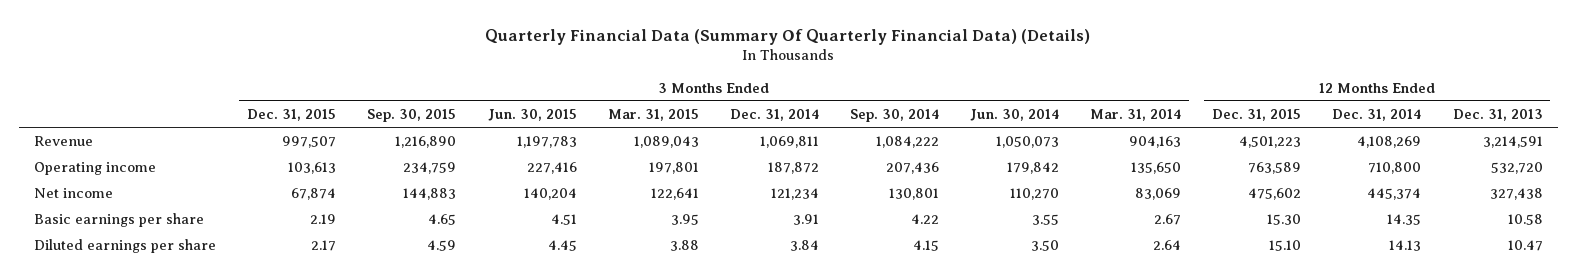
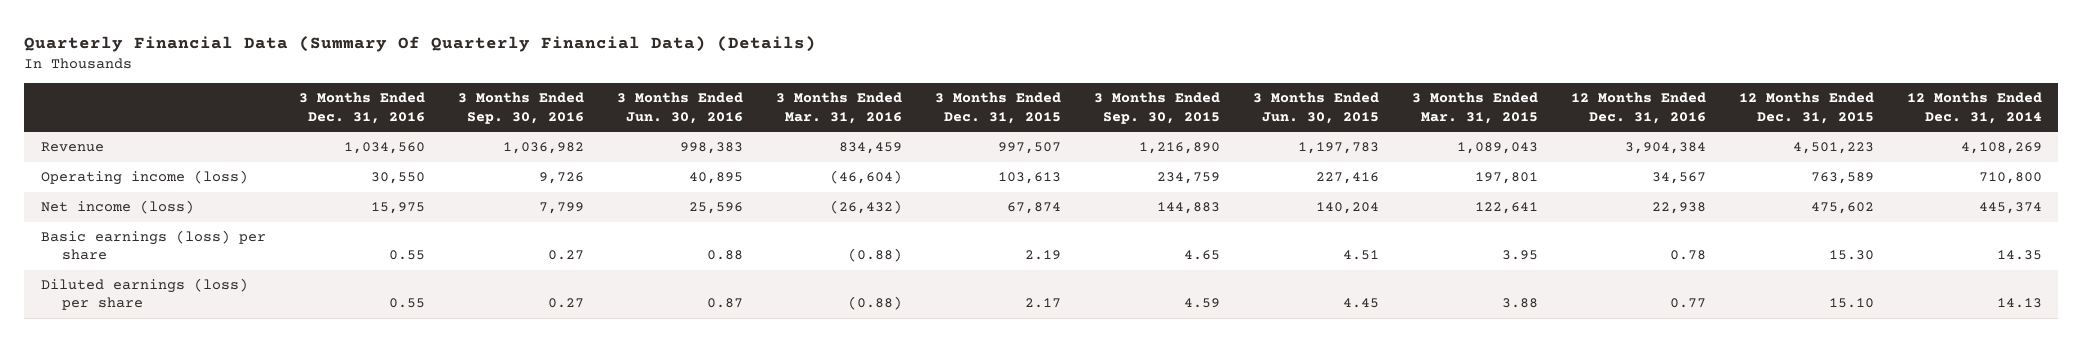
- | 3 Months Ended Dec. 31, 2015 | 3 Months Ended Sep. 30, 2015 | 3 Months Ended Jun. 30, 2015 | 3 Months Ended Mar. 31, 2015 | 3 Months Ended Dec. 31, 2014 | 3 Months Ended Sep. 30, 2014 | 3 Months Ended Jun. 30, 2014 | 3 Months Ended Mar. 31, 2014 | 12 Months Ended Dec. 31, 2015 | 12 Months Ended Dec. 31, 2014 | 12 Months Ended Dec. 31, 2013
+ | 3 Months Ended Dec. 31, 2016 | 3 Months Ended Sep. 30, 2016 | 3 Months Ended Jun. 30, 2016 | 3 Months Ended Mar. 31, 2016 | 3 Months Ended Dec. 31, 2015 | 3 Months Ended Sep. 30, 2015 | 3 Months Ended Jun. 30, 2015 | 3 Months Ended Mar. 31, 2015 | 12 Months Ended Dec. 31, 2016 | 12 Months Ended Dec. 31, 2015 | 12 Months Ended Dec. 31, 2014
- Operating income | 103,613 | 234,759 | 227,416 | 197,801 | 187,872 | 207,436 | 179,842 | 135,650 | 763,589 | 710,800 | 532,720
- Net income | 67,874 | 144,883 | 140,204 | 122,641 | 121,234 | 130,801 | 110,270 | 83,069 | 475,602 | 445,374 | 327,438
- Basic earnings per share | 2.19 | 4.65 | 4.51 | 3.95 | 3.91 | 4.22 | 3.55 | 2.67 | 15.30 | 14.35 | 10.58
- Diluted earnings per share | 2.17 | 4.59 | 4.45 | 3.88 | 3.84 | 4.15 | 3.50 | 2.64 | 15.10 | 14.13 | 10.47
+ Operating income (loss) | 30,550 | 9,726 | 40,895 | (46,604) | 103,613 | 234,759 | 227,416 | 197,801 | 34,567 | 763,589 | 710,800
+ Net income (loss) | 15,975 | 7,799 | 25,596 | (26,432) | 67,874 | 144,883 | 140,204 | 122,641 | 22,938 | 475,602 | 445,374
+ Basic earnings (loss) per share | 0.55 | 0.27 | 0.88 | (0.88) | 2.19 | 4.65 | 4.51 | 3.95 | 0.78 | 15.30 | 14.35
+ Diluted earnings (loss) per share | 0.55 | 0.27 | 0.87 | (0.88) | 2.17 | 4.59 | 4.45 | 3.88 | 0.77 | 15.10 | 14.13

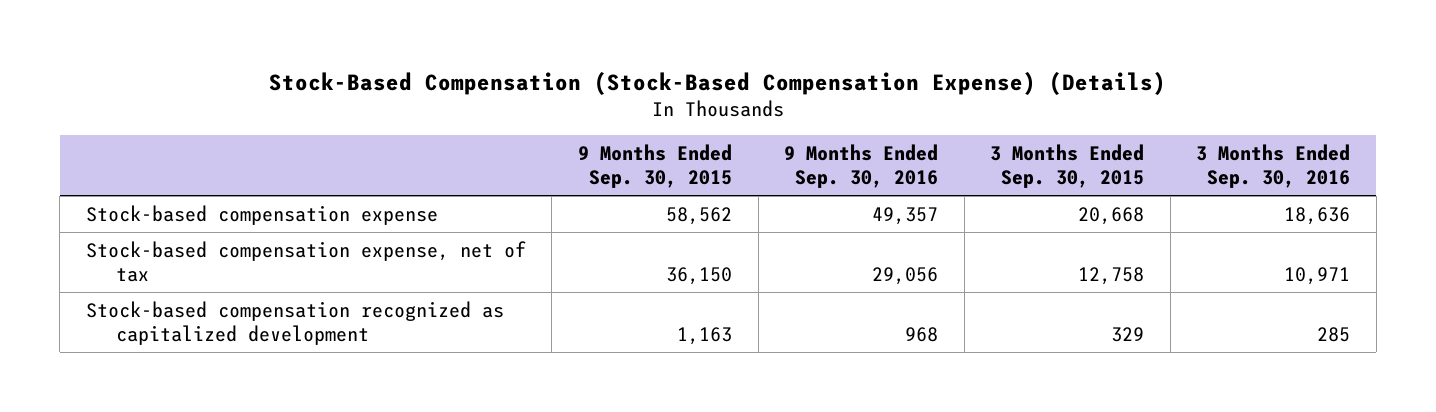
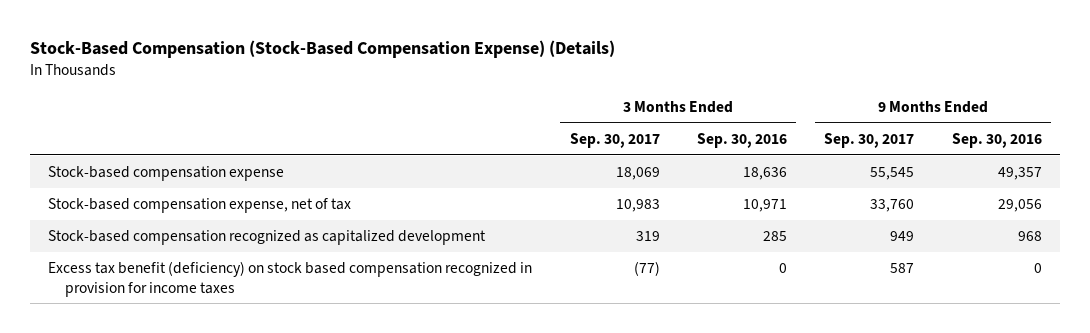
- | 9 Months Ended Sep. 30, 2015 | 9 Months Ended Sep. 30, 2016 | 3 Months Ended Sep. 30, 2015 | 3 Months Ended Sep. 30, 2016
+ | 3 Months Ended Sep. 30, 2017 | 3 Months Ended Sep. 30, 2016 | 9 Months Ended Sep. 30, 2017 | 9 Months Ended Sep. 30, 2016
+ Excess tax benefit (deficiency) on stock based compensation recognized in provision for income taxes | (77) | 0 | 587 | 0

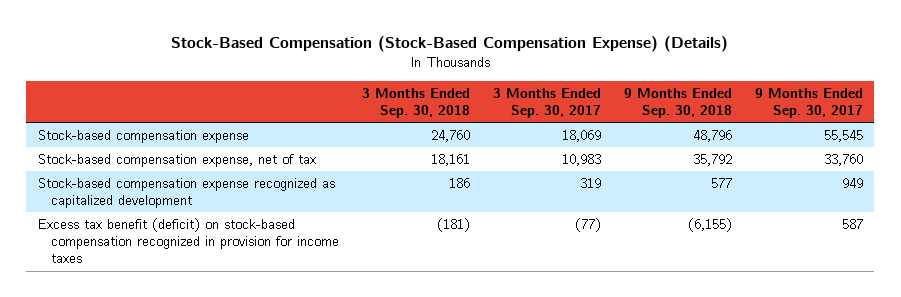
- | 3 Months Ended Sep. 30, 2017 | 3 Months Ended Sep. 30, 2016 | 9 Months Ended Sep. 30, 2017 | 9 Months Ended Sep. 30, 2016
+ | 3 Months Ended Sep. 30, 2018 | 3 Months Ended Sep. 30, 2017 | 9 Months Ended Sep. 30, 2018 | 9 Months Ended Sep. 30, 2017
- Stock-based compensation recognized as capitalized development | 319 | 285 | 949 | 968
- Excess tax benefit (deficiency) on stock based compensation recognized in provision for income taxes | (77) | 0 | 587 | 0
+ Stock-based compensation expense recognized as capitalized development | 186 | 319 | 577 | 949
+ Excess tax benefit (deficit) on stock-based compensation recognized in provision for income taxes | (181) | (77) | (6,155) | 587

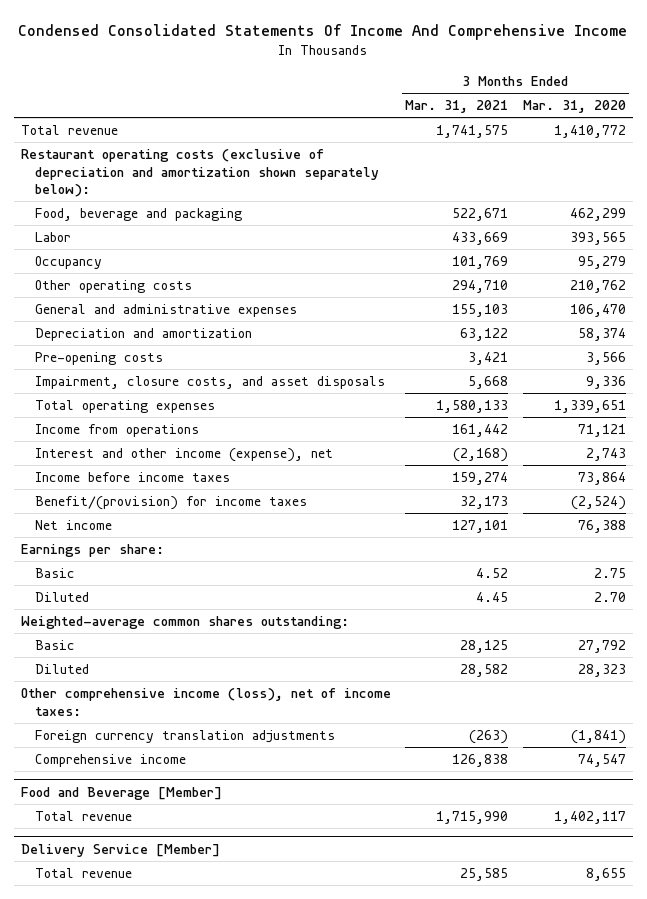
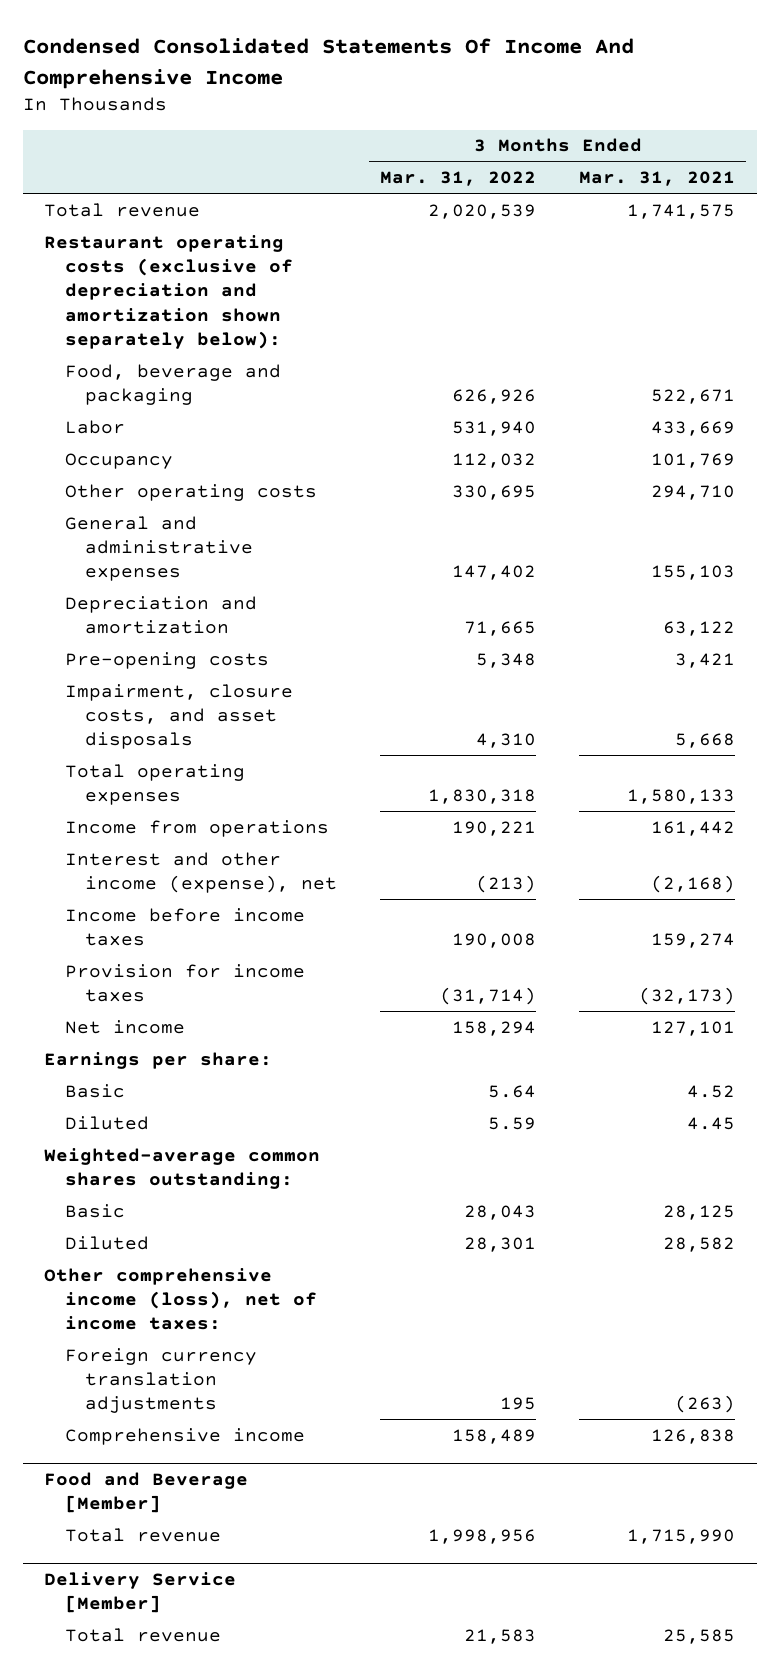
- | 3 Months Ended Mar. 31, 2021 | 3 Months Ended Mar. 31, 2020
+ | 3 Months Ended Mar. 31, 2022 | 3 Months Ended Mar. 31, 2021
- Benefit/(provision) for income taxes | 32,173 | (2,524)
+ Provision for income taxes | (31,714) | (32,173)

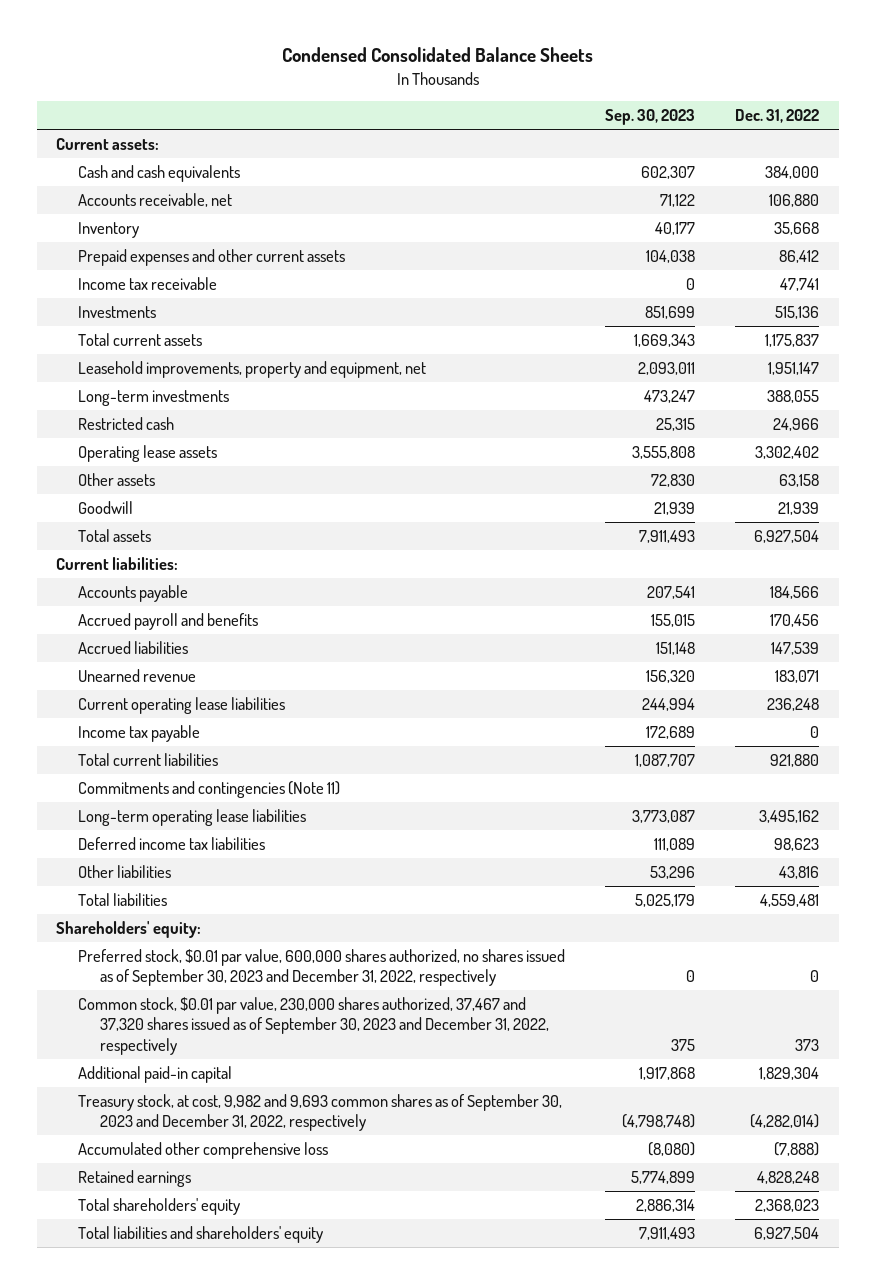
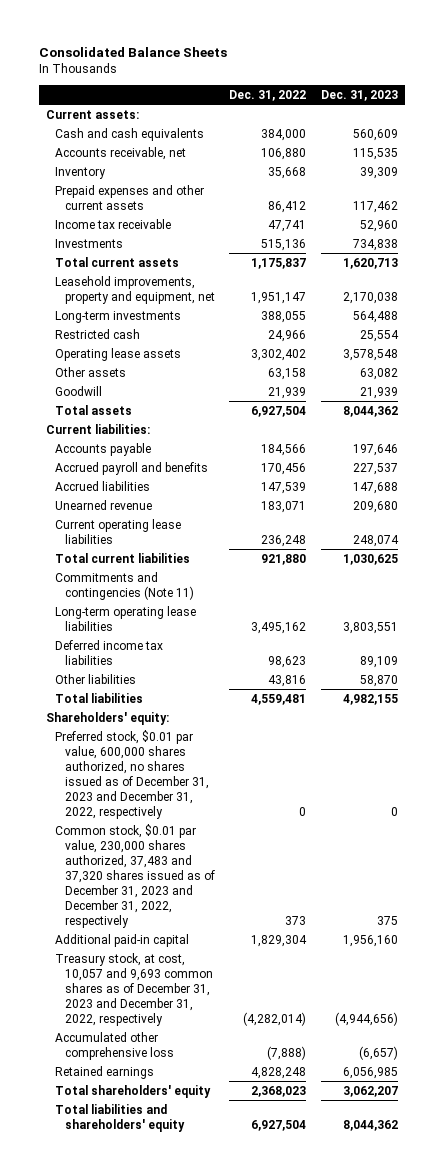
- Condensed Consolidated Balance Sheets
+ Consolidated Balance Sheets
- | Sep. 30, 2023 | Dec. 31, 2022
+ | Dec. 31, 2022 | Dec. 31, 2023
- Income tax payable | 172,689 | 0
- Preferred stock, $0.01 par value, 600,000 shares authorized, no shares issued as of September 30, 2023 and December 31, 2022, respectively | 0 | 0
- Common stock, $0.01 par value, 230,000 shares authorized, 37,467 and 37,320 shares issued as of September 30, 2023 and December 31, 2022, respectively | 375 | 373
+ Preferred stock, $0.01 par value, 600,000 shares authorized, no shares issued as of December 31, 2023 and December 31, 2022, respectively | 0 | 0
+ Common stock, $0.01 par value, 230,000 shares authorized, 37,483 and 37,320 shares issued as of December 31, 2023 and December 31, 2022, respectively | 373 | 375
- Treasury stock, at cost, 9,982 and 9,693 common shares as of September 30, 2023 and December 31, 2022, respectively | (4,798,748) | (4,282,014)
+ Treasury stock, at cost, 10,057 and 9,693 common shares as of December 31, 2023 and December 31, 2022, respectively | (4,282,014) | (4,944,656)

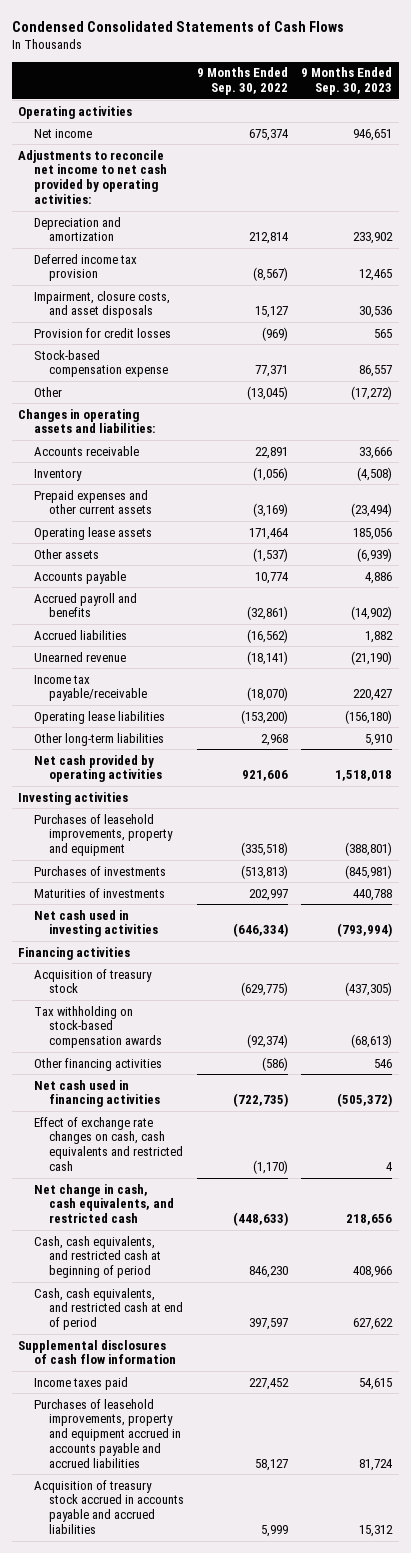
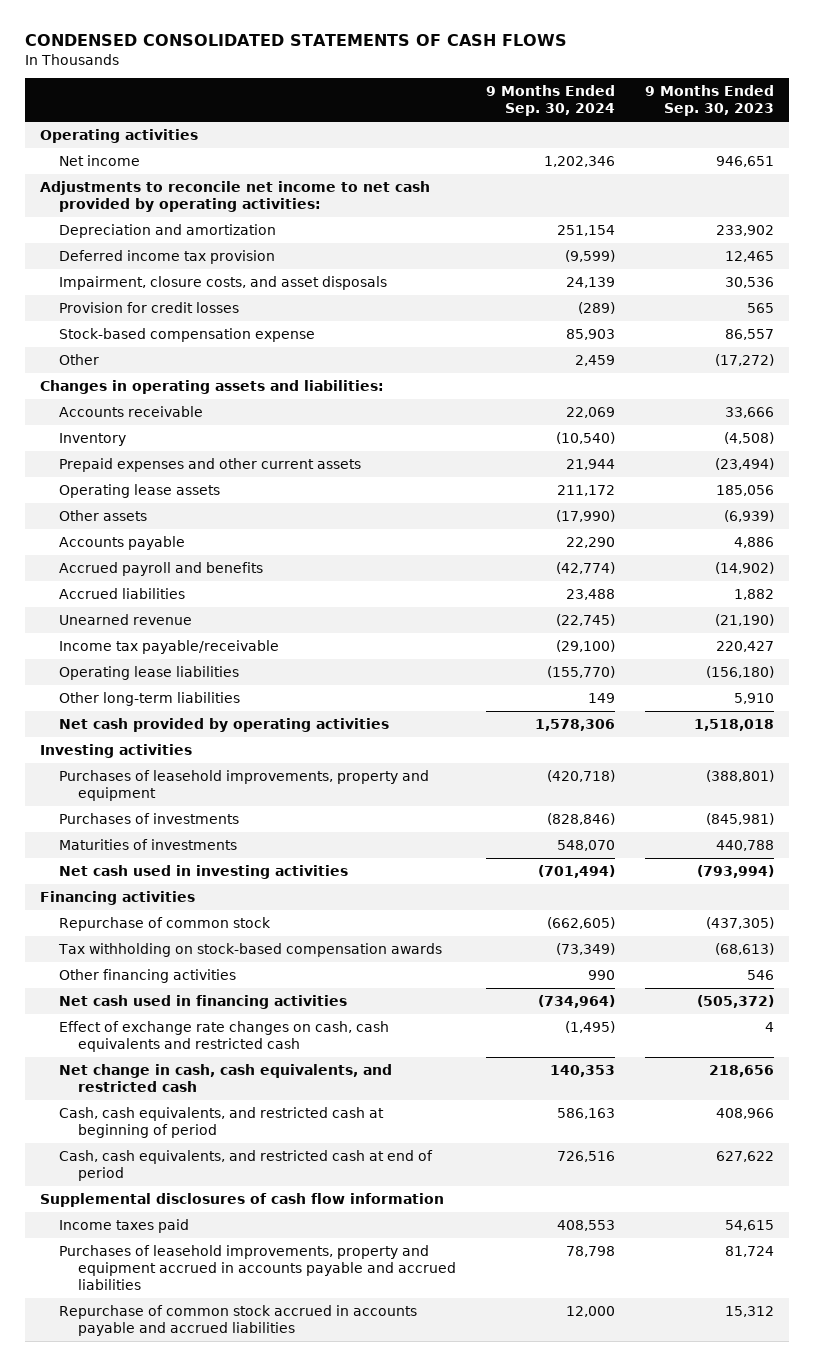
- Condensed Consolidated Statements of Cash Flows
+ CONDENSED CONSOLIDATED STATEMENTS OF CASH FLOWS
- | 9 Months Ended Sep. 30, 2022 | 9 Months Ended Sep. 30, 2023
+ | 9 Months Ended Sep. 30, 2024 | 9 Months Ended Sep. 30, 2023
- Acquisition of treasury stock | (629,775) | (437,305)
+ Repurchase of common stock | (662,605) | (437,305)
- Acquisition of treasury stock accrued in accounts payable and accrued liabilities | 5,999 | 15,312
+ Repurchase of common stock accrued in accounts payable and accrued liabilities | 12,000 | 15,312

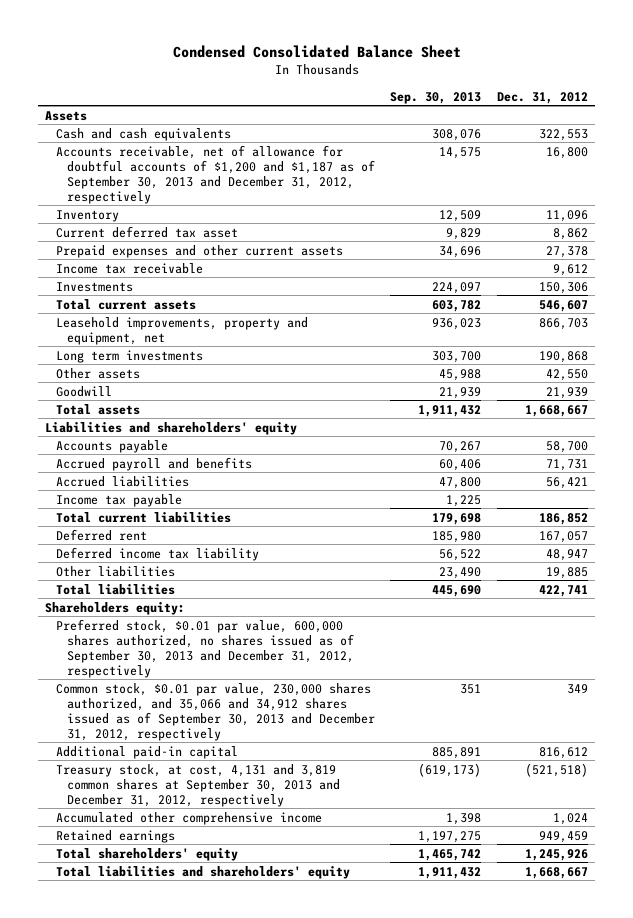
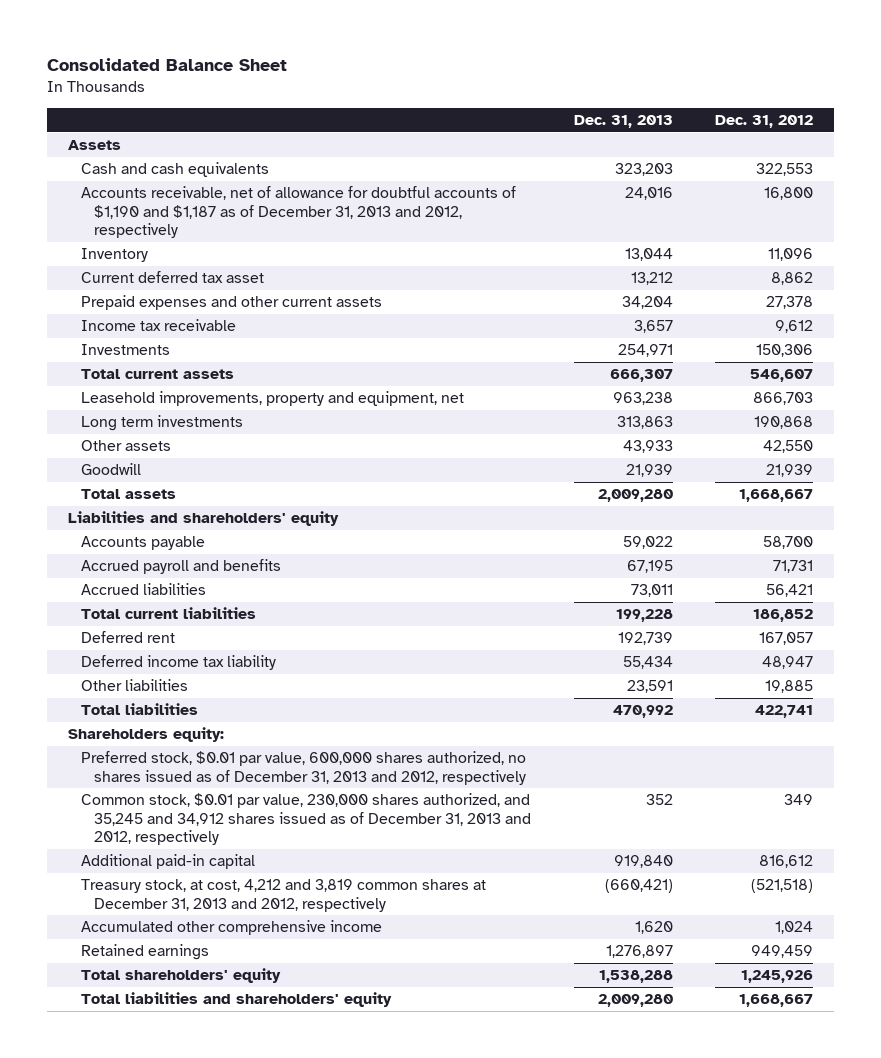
- Condensed Consolidated Balance Sheet
+ Consolidated Balance Sheet
- | Sep. 30, 2013 | Dec. 31, 2012
+ | Dec. 31, 2013 | Dec. 31, 2012
- Accounts receivable, net of allowance for doubtful accounts of $1,200 and $1,187 as of September 30, 2013 and December 31, 2012, respectively | 14,575 | 16,800
+ Accounts receivable, net of allowance for doubtful accounts of $1,190 and $1,187 as of December 31, 2013 and 2012, respectively | 24,016 | 16,800
- Income tax payable | 1,225 |
- Preferred stock, $0.01 par value, 600,000 shares authorized, no shares issued as of September 30, 2013 and December 31, 2012, respectively
- Common stock, $0.01 par value, 230,000 shares authorized, and 35,066 and 34,912 shares issued as of September 30, 2013 and December 31, 2012, respectively | 351 | 349
+ Preferred stock, $0.01 par value, 600,000 shares authorized, no shares issued as of December 31, 2013 and 2012, respectively
+ Common stock, $0.01 par value, 230,000 shares authorized, and 35,245 and 34,912 shares issued as of December 31, 2013 and 2012, respectively | 352 | 349
- Treasury stock, at cost, 4,131 and 3,819 common shares at September 30, 2013 and December 31, 2012, respectively | (619,173) | (521,518)
+ Treasury stock, at cost, 4,212 and 3,819 common shares at December 31, 2013 and 2012, respectively | (660,421) | (521,518)

